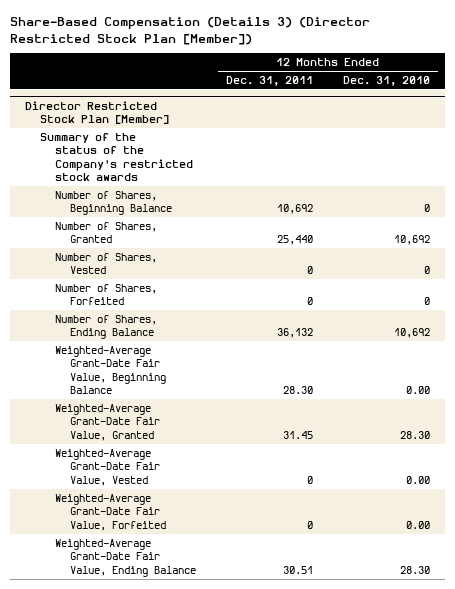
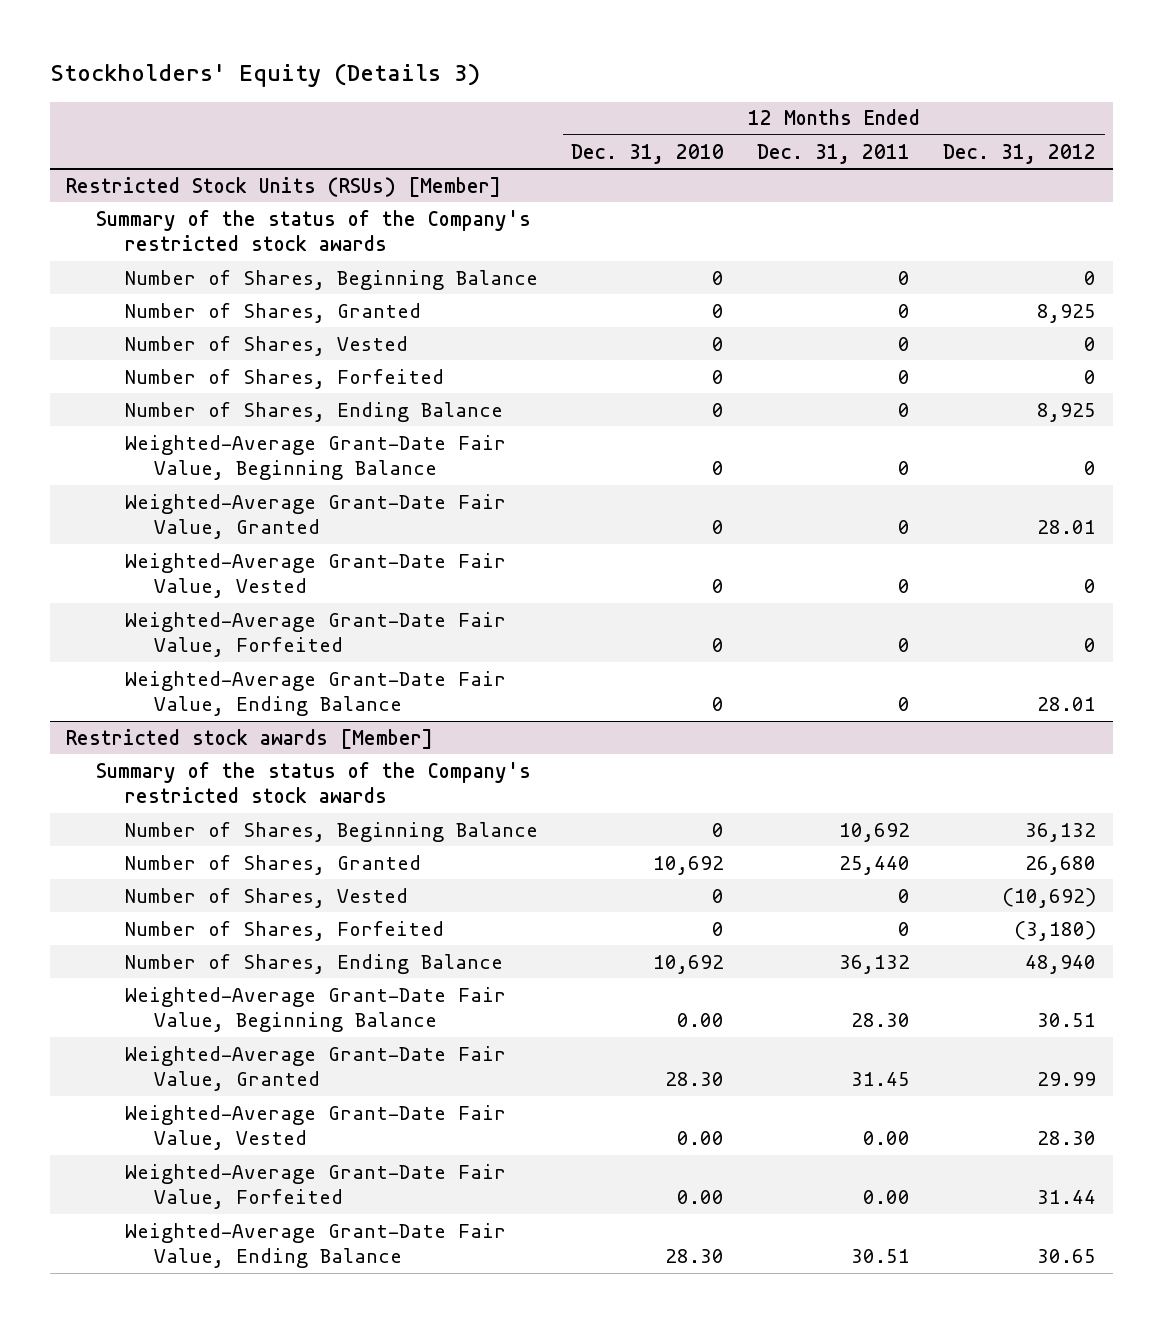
- Share-Based Compensation (Details 3) (Director Restricted Stock Plan [Member])
+ Stockholders' Equity (Details 3)
- | 12 Months Ended Dec. 31, 2011 | 12 Months Ended Dec. 31, 2010
+ | 12 Months Ended Dec. 31, 2010 | 12 Months Ended Dec. 31, 2011 | 12 Months Ended Dec. 31, 2012
- Director Restricted Stock Plan [Member]
+ Restricted Stock Units (RSUs) [Member]
+ Number of Shares, Beginning Balance | 0 | 0 | 0
+ Number of Shares, Granted | 0 | 0 | 8,925
+ Number of Shares, Vested | 0 | 0 | 0
+ Number of Shares, Forfeited | 0 | 0 | 0
+ Number of Shares, Ending Balance | 0 | 0 | 8,925
+ Weighted-Average Grant-Date Fair Value, Beginning Balance | 0 | 0 | 0
+ Weighted-Average Grant-Date Fair Value, Granted | 0 | 0 | 28.01
+ Weighted-Average Grant-Date Fair Value, Vested | 0 | 0 | 0
+ Weighted-Average Grant-Date Fair Value, Forfeited | 0 | 0 | 0
+ Weighted-Average Grant-Date Fair Value, Ending Balance | 0 | 0 | 28.01
+ Restricted stock awards [Member]
+ Summary of the status of the Company's restricted stock awards
- Weighted-Average Grant-Date Fair Value, Vested | 0 | 0.00
- Weighted-Average Grant-Date Fair Value, Forfeited | 0 | 0.00
+ Weighted-Average Grant-Date Fair Value, Vested | 0.00 | 0.00 | 28.30
+ Weighted-Average Grant-Date Fair Value, Forfeited | 0.00 | 0.00 | 31.44

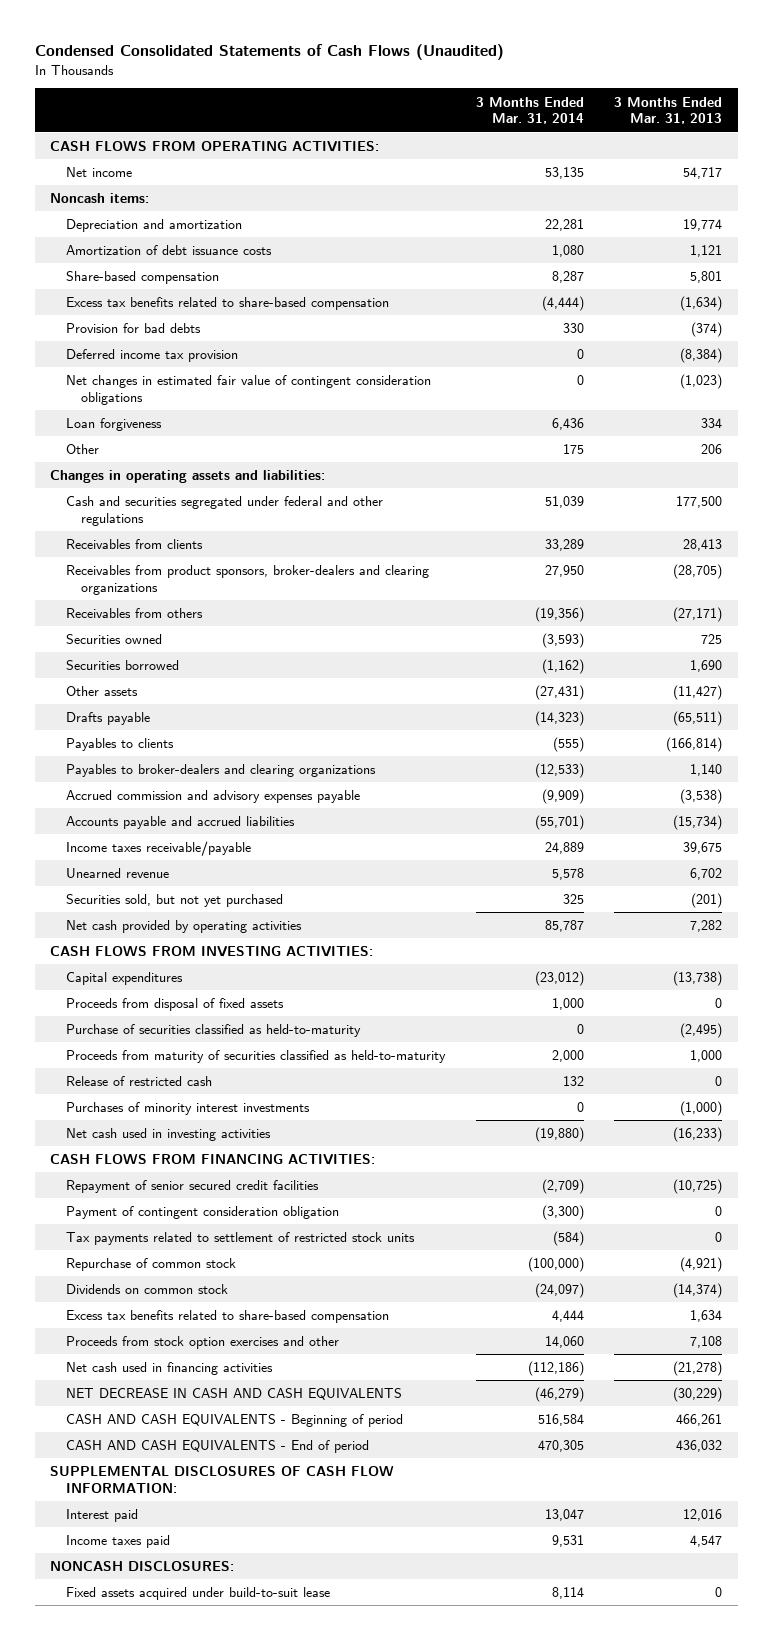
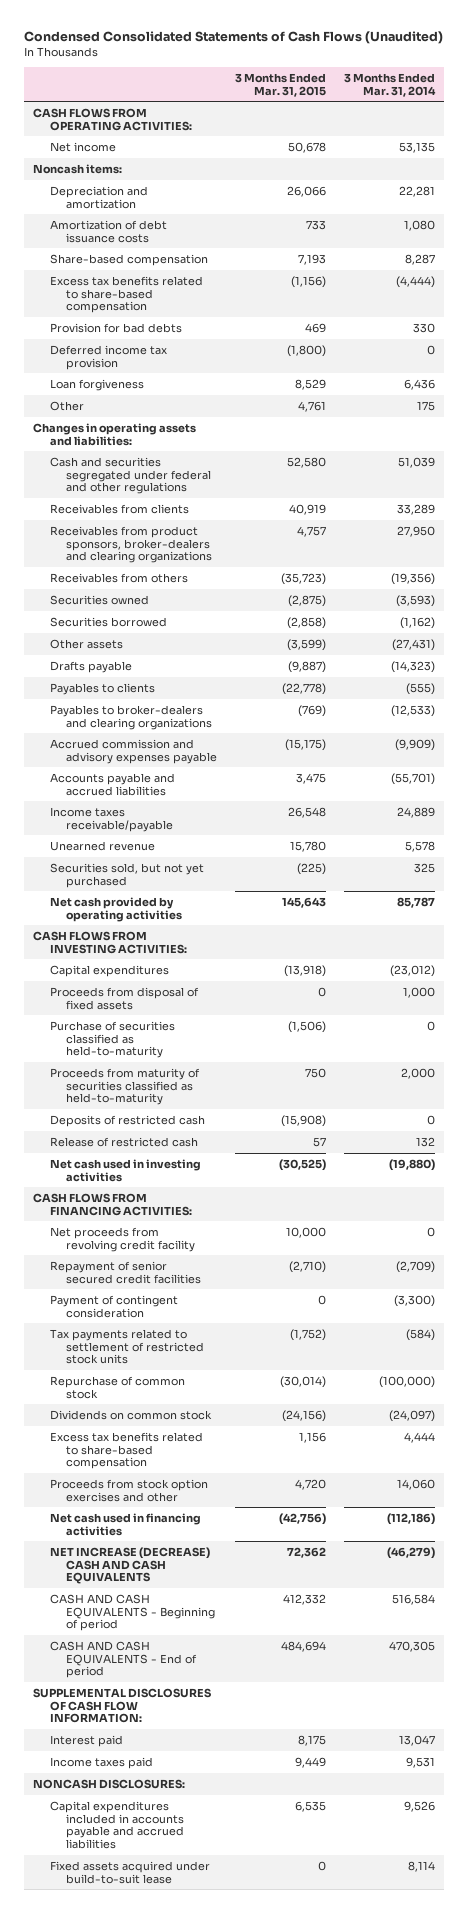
- | 3 Months Ended Mar. 31, 2014 | 3 Months Ended Mar. 31, 2013
+ | 3 Months Ended Mar. 31, 2015 | 3 Months Ended Mar. 31, 2014
- Net changes in estimated fair value of contingent consideration obligations | 0 | (1,023)
+ Deposits of restricted cash | (15,908) | 0
- Purchases of minority interest investments | 0 | (1,000)
+ Net proceeds from revolving credit facility | 10,000 | 0
- Payment of contingent consideration obligation | (3,300) | 0
+ Payment of contingent consideration | 0 | (3,300)
- NET DECREASE IN CASH AND CASH EQUIVALENTS | (46,279) | (30,229)
+ NET INCREASE (DECREASE) CASH AND CASH EQUIVALENTS | 72,362 | (46,279)
+ Capital expenditures included in accounts payable and accrued liabilities | 6,535 | 9,526

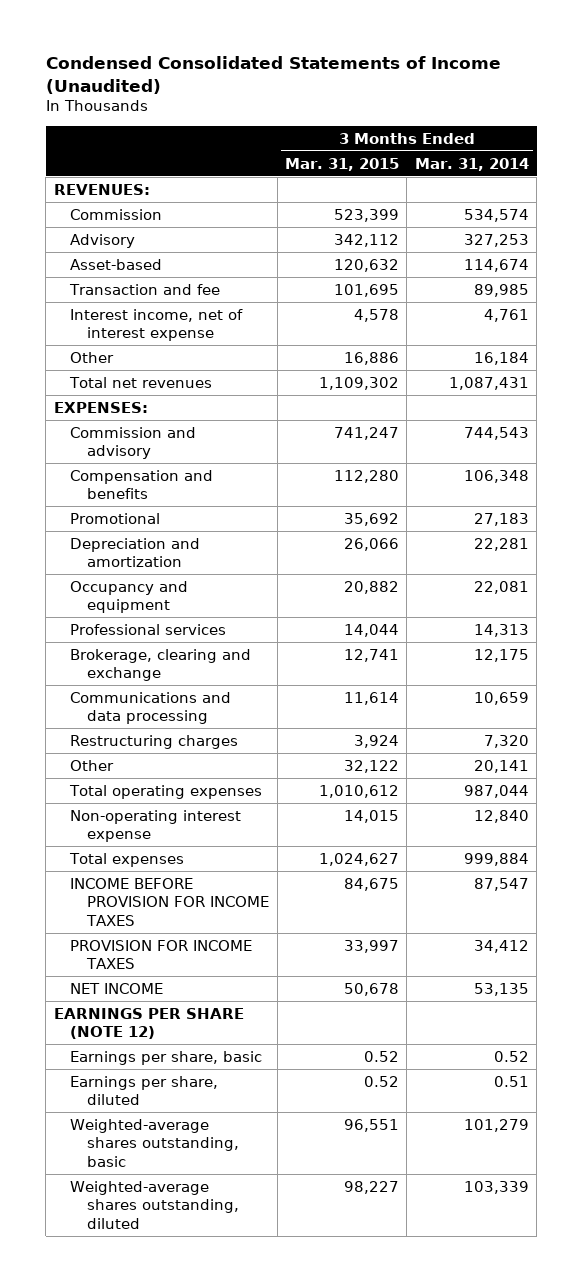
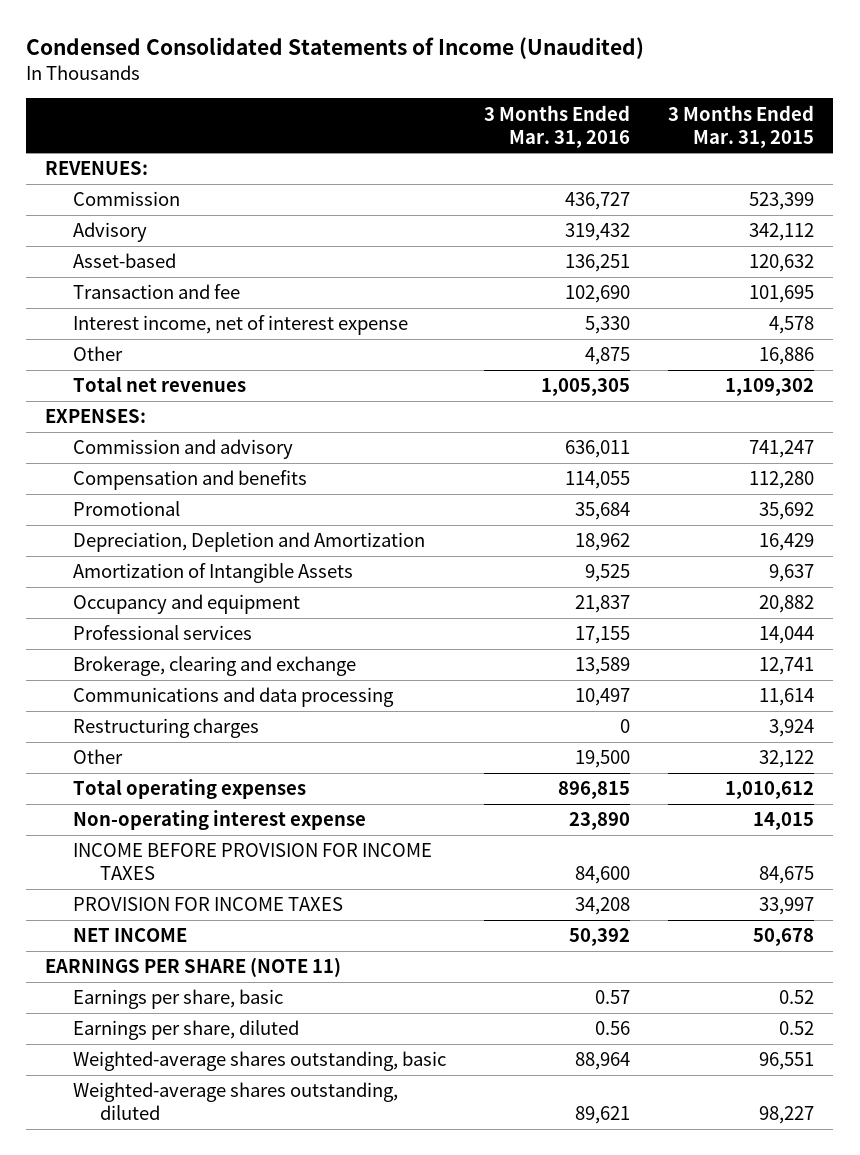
- | 3 Months Ended Mar. 31, 2015 | 3 Months Ended Mar. 31, 2014
+ | 3 Months Ended Mar. 31, 2016 | 3 Months Ended Mar. 31, 2015
- Depreciation and amortization | 26,066 | 22,281
+ Depreciation, Depletion and Amortization | 18,962 | 16,429
+ Amortization of Intangible Assets | 9,525 | 9,637
- Total expenses | 1,024,627 | 999,884
- EARNINGS PER SHARE (NOTE 12)
+ EARNINGS PER SHARE (NOTE 11)

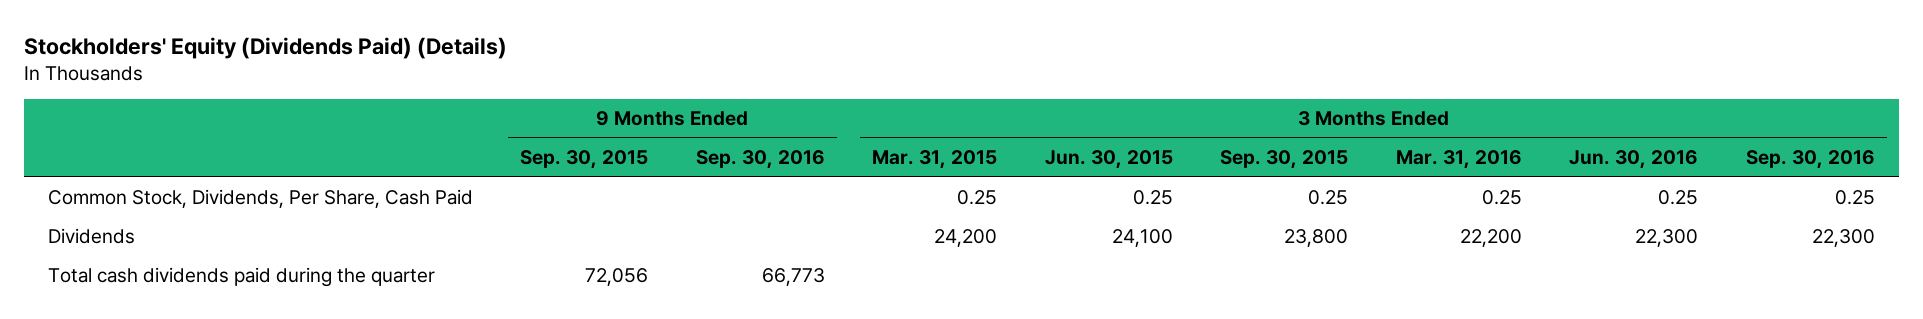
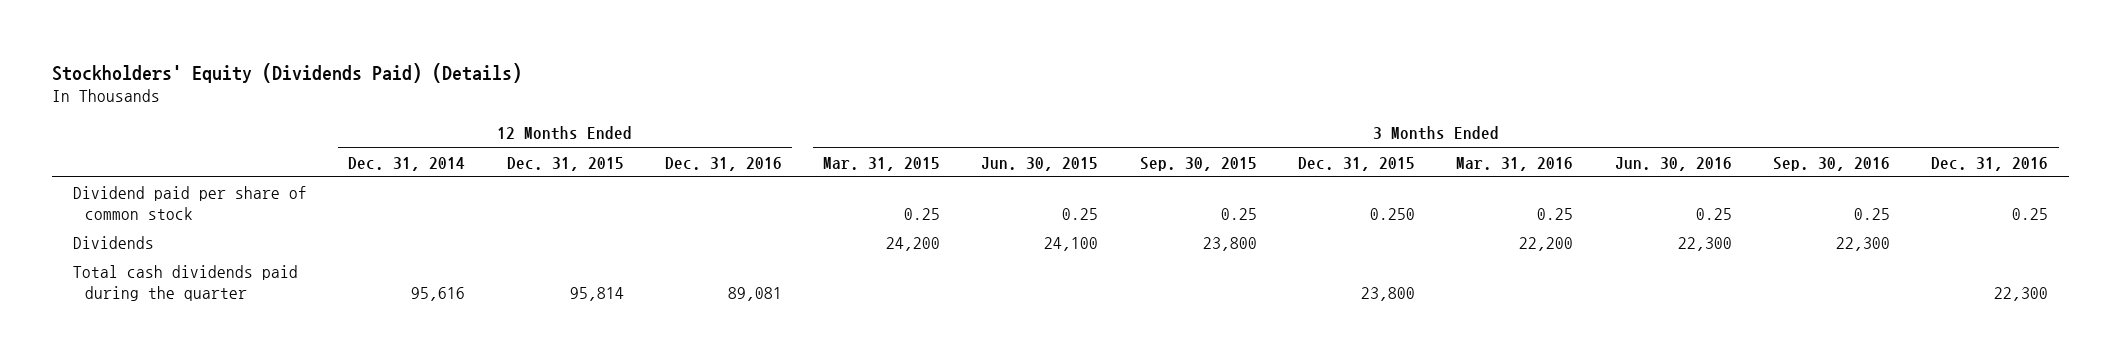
- | 9 Months Ended Sep. 30, 2015 | 9 Months Ended Sep. 30, 2016 | 3 Months Ended Mar. 31, 2015 | 3 Months Ended Jun. 30, 2015 | 3 Months Ended Sep. 30, 2015 | 3 Months Ended Mar. 31, 2016 | 3 Months Ended Jun. 30, 2016 | 3 Months Ended Sep. 30, 2016
+ | 12 Months Ended Dec. 31, 2014 | 12 Months Ended Dec. 31, 2015 | 12 Months Ended Dec. 31, 2016 | 3 Months Ended Mar. 31, 2015 | 3 Months Ended Jun. 30, 2015 | 3 Months Ended Sep. 30, 2015 | 3 Months Ended Dec. 31, 2015 | 3 Months Ended Mar. 31, 2016 | 3 Months Ended Jun. 30, 2016 | 3 Months Ended Sep. 30, 2016 | 3 Months Ended Dec. 31, 2016
- Common Stock, Dividends, Per Share, Cash Paid | | | 0.25 | 0.25 | 0.25 | 0.25 | 0.25 | 0.25
+ Dividend paid per share of common stock | | | | 0.25 | 0.25 | 0.25 | 0.250 | 0.25 | 0.25 | 0.25 | 0.25

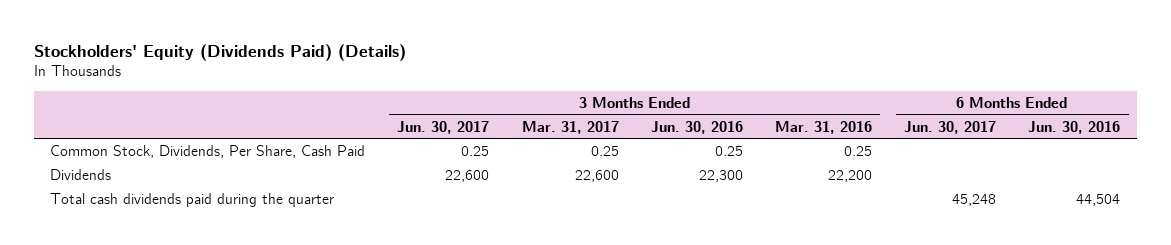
- | 12 Months Ended Dec. 31, 2014 | 12 Months Ended Dec. 31, 2015 | 12 Months Ended Dec. 31, 2016 | 3 Months Ended Mar. 31, 2015 | 3 Months Ended Jun. 30, 2015 | 3 Months Ended Sep. 30, 2015 | 3 Months Ended Dec. 31, 2015 | 3 Months Ended Mar. 31, 2016 | 3 Months Ended Jun. 30, 2016 | 3 Months Ended Sep. 30, 2016 | 3 Months Ended Dec. 31, 2016
+ | 3 Months Ended Jun. 30, 2017 | 3 Months Ended Mar. 31, 2017 | 3 Months Ended Jun. 30, 2016 | 3 Months Ended Mar. 31, 2016 | 6 Months Ended Jun. 30, 2017 | 6 Months Ended Jun. 30, 2016
- Dividend paid per share of common stock | | | | 0.25 | 0.25 | 0.25 | 0.250 | 0.25 | 0.25 | 0.25 | 0.25
+ Common Stock, Dividends, Per Share, Cash Paid | 0.25 | 0.25 | 0.25 | 0.25 | |

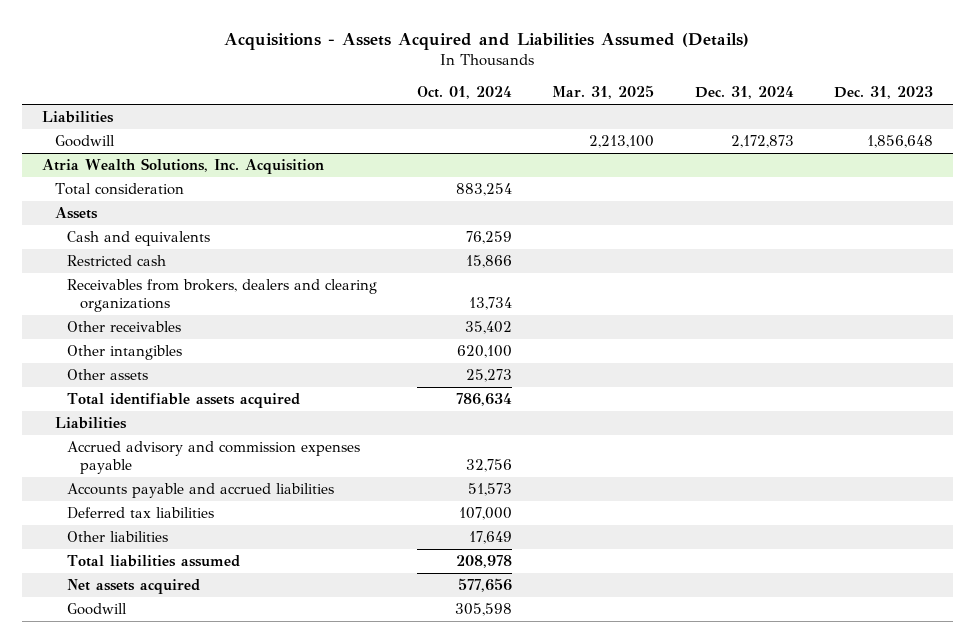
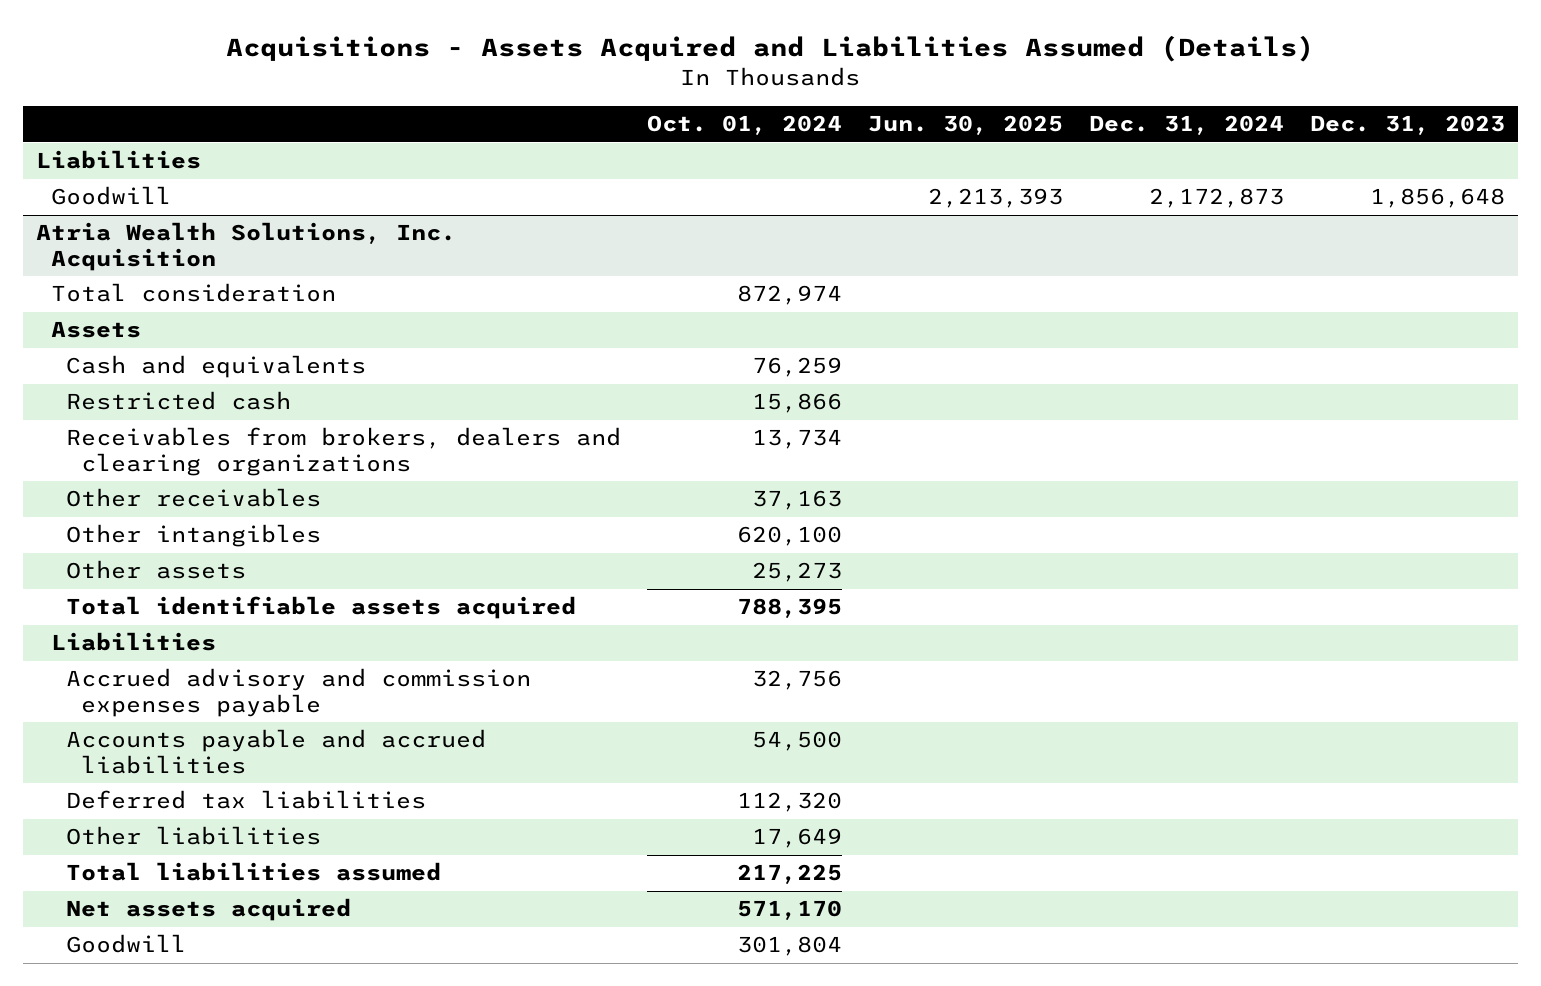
- | Oct. 01, 2024 | Mar. 31, 2025 | Dec. 31, 2024 | Dec. 31, 2023
+ | Oct. 01, 2024 | Jun. 30, 2025 | Dec. 31, 2024 | Dec. 31, 2023
@ Atria Wealth Solutions, Inc. Acquisition
- Total consideration | 883,254 | | |
+ Total consideration | 872,974 | | |
- Other receivables | 35,402 | | |
+ Other receivables | 37,163 | | |
- Total identifiable assets acquired | 786,634 | | |
+ Total identifiable assets acquired | 788,395 | | |
- Accounts payable and accrued liabilities | 51,573 | | |
- Deferred tax liabilities | 107,000 | | |
+ Accounts payable and accrued liabilities | 54,500 | | |
+ Deferred tax liabilities | 112,320 | | |
- Total liabilities assumed | 208,978 | | |
- Net assets acquired | 577,656 | | |
- Goodwill | 305,598 | | |
+ Total liabilities assumed | 217,225 | | |
+ Net assets acquired | 571,170 | | |
+ Goodwill | 301,804 | | |

